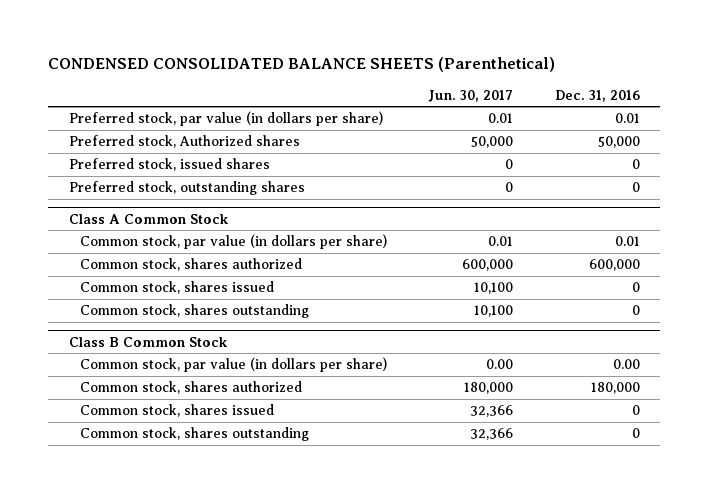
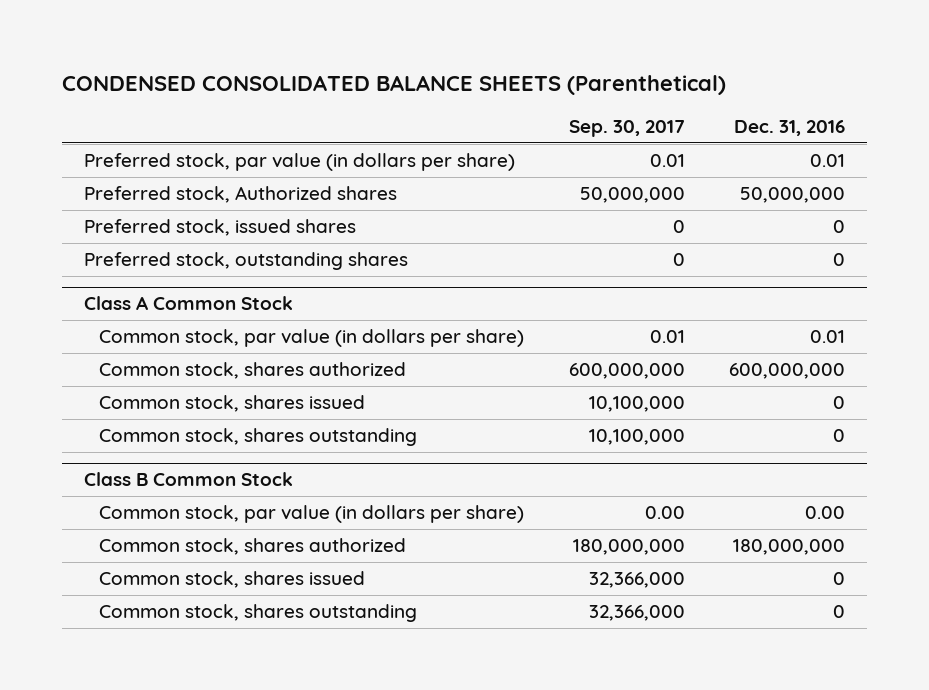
- | Jun. 30, 2017 | Dec. 31, 2016
+ | Sep. 30, 2017 | Dec. 31, 2016
- Preferred stock, Authorized shares | 50,000 | 50,000
+ Preferred stock, Authorized shares | 50,000,000 | 50,000,000
@ Class A Common Stock
- Common stock, shares authorized | 600,000 | 600,000
+ Common stock, shares authorized | 600,000,000 | 600,000,000
@ Class B Common Stock
- Common stock, shares authorized | 180,000 | 180,000
+ Common stock, shares authorized | 180,000,000 | 180,000,000

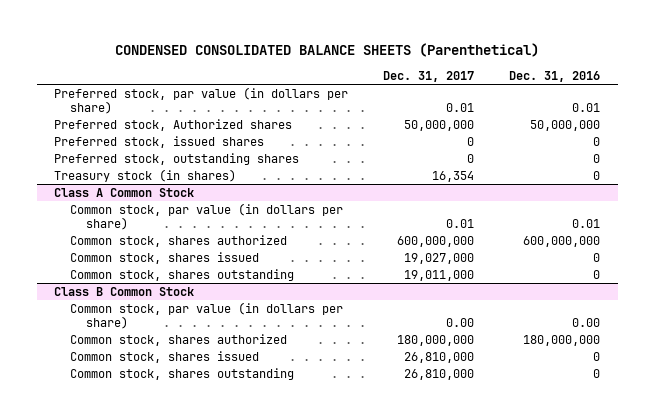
- | Sep. 30, 2017 | Dec. 31, 2016
+ | Dec. 31, 2017 | Dec. 31, 2016
+ Treasury stock (in shares) | 16,354 | 0

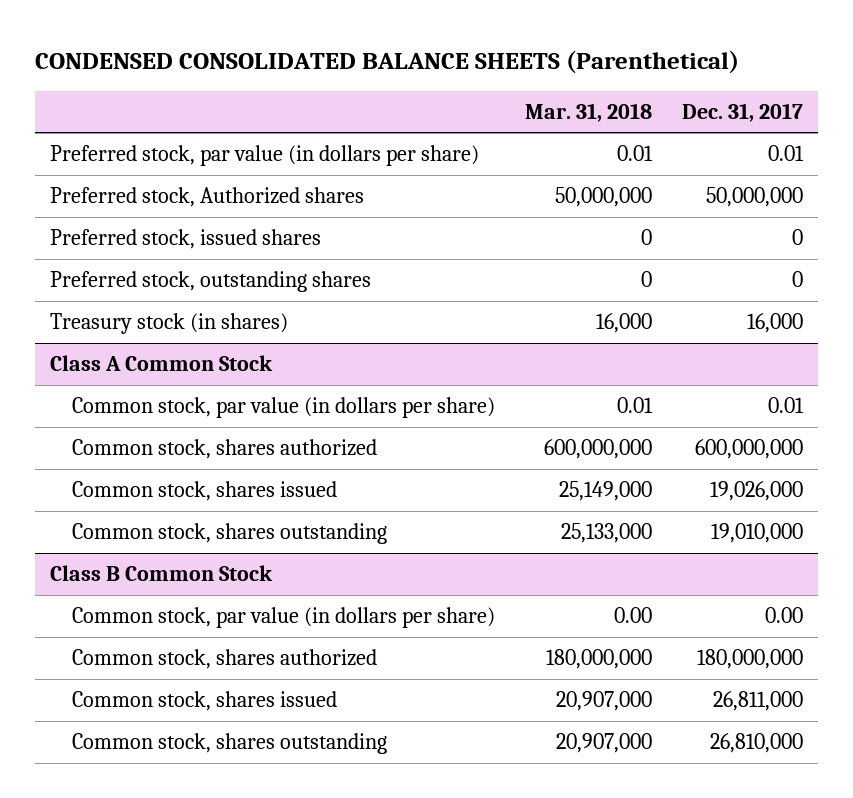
- | Dec. 31, 2017 | Dec. 31, 2016
+ | Mar. 31, 2018 | Dec. 31, 2017
- Treasury stock (in shares) | 16,354 | 0
+ Treasury stock (in shares) | 16,000 | 16,000
@ Class A Common Stock
- Common stock, shares issued | 19,027,000 | 0
- Common stock, shares outstanding | 19,011,000 | 0
+ Common stock, shares issued | 25,149,000 | 19,026,000
+ Common stock, shares outstanding | 25,133,000 | 19,010,000
@ Class B Common Stock
- Common stock, shares issued | 26,810,000 | 0
+ Common stock, shares issued | 20,907,000 | 26,811,000

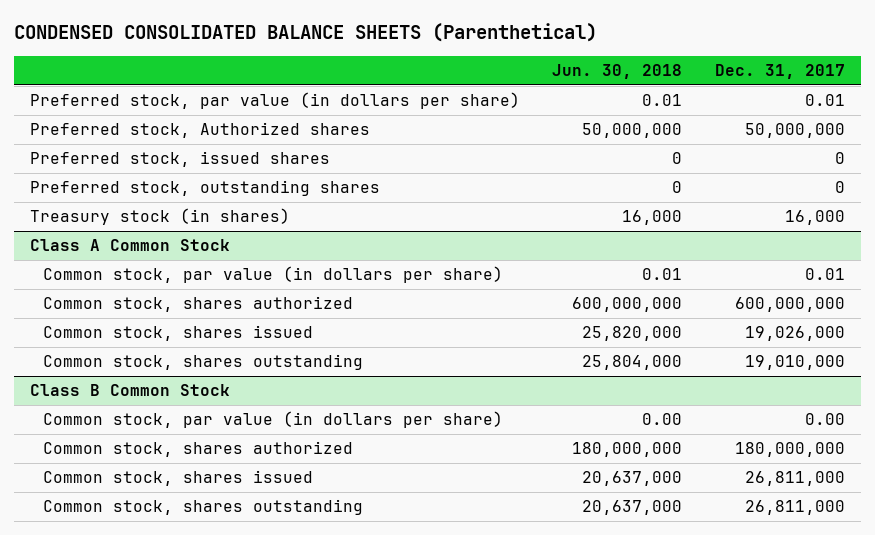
- | Mar. 31, 2018 | Dec. 31, 2017
+ | Jun. 30, 2018 | Dec. 31, 2017
@ Class B Common Stock
- Common stock, shares outstanding | 20,907,000 | 26,810,000
+ Common stock, shares outstanding | 20,637,000 | 26,811,000

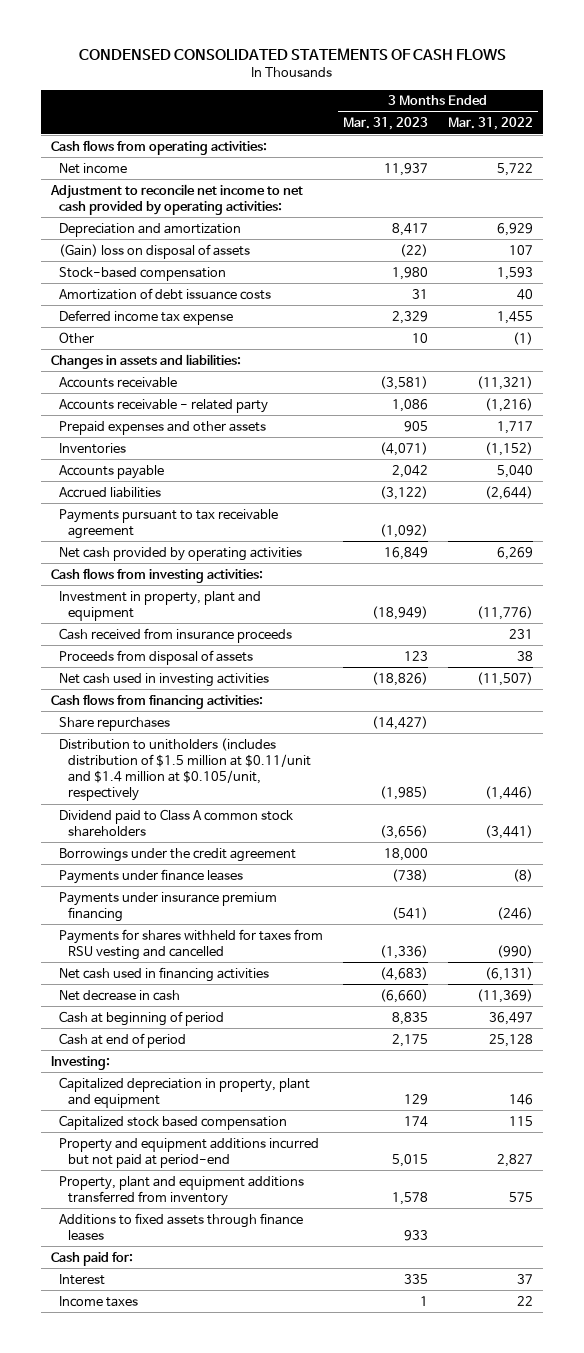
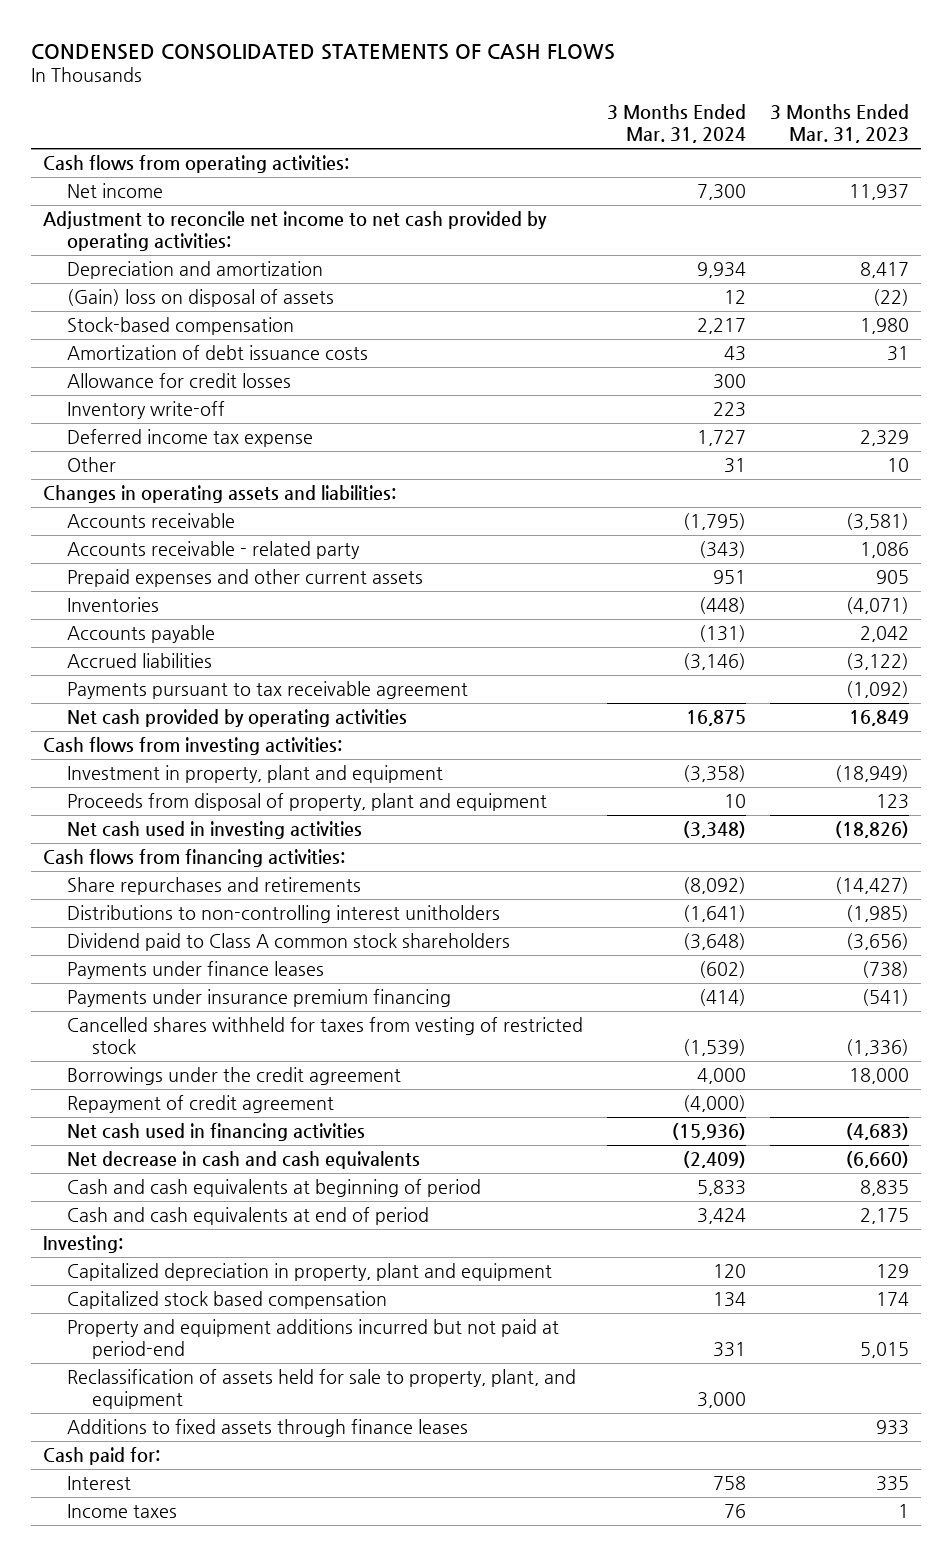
- | 3 Months Ended Mar. 31, 2023 | 3 Months Ended Mar. 31, 2022
+ | 3 Months Ended Mar. 31, 2024 | 3 Months Ended Mar. 31, 2023
+ Allowance for credit losses | 300 |
+ Inventory write-off | 223 |
- Changes in assets and liabilities:
+ Changes in operating assets and liabilities:
- Prepaid expenses and other assets | 905 | 1,717
+ Prepaid expenses and other current assets | 951 | 905
- Cash received from insurance proceeds | | 231
- Proceeds from disposal of assets | 123 | 38
+ Proceeds from disposal of property, plant and equipment | 10 | 123
- Share repurchases | (14,427) |
- Distribution to unitholders (includes distribution of $1.5 million at $0.11/unit and $1.4 million at $0.105/unit, respectively | (1,985) | (1,446)
+ Share repurchases and retirements | (8,092) | (14,427)
+ Distributions to non-controlling interest unitholders | (1,641) | (1,985)
- Payments for shares withheld for taxes from RSU vesting and cancelled | (1,336) | (990)
+ Cancelled shares withheld for taxes from vesting of restricted stock | (1,539) | (1,336)
moved down: Borrowings under the credit agreement | 4,000 | 18,000
+ Repayment of credit agreement | (4,000) |
- Net decrease in cash | (6,660) | (11,369)
- Cash at beginning of period | 8,835 | 36,497
- Cash at end of period | 2,175 | 25,128
+ Net decrease in cash and cash equivalents | (2,409) | (6,660)
+ Cash and cash equivalents at beginning of period | 5,833 | 8,835
+ Cash and cash equivalents at end of period | 3,424 | 2,175
- Property, plant and equipment additions transferred from inventory | 1,578 | 575
+ Reclassification of assets held for sale to property, plant, and equipment | 3,000 |

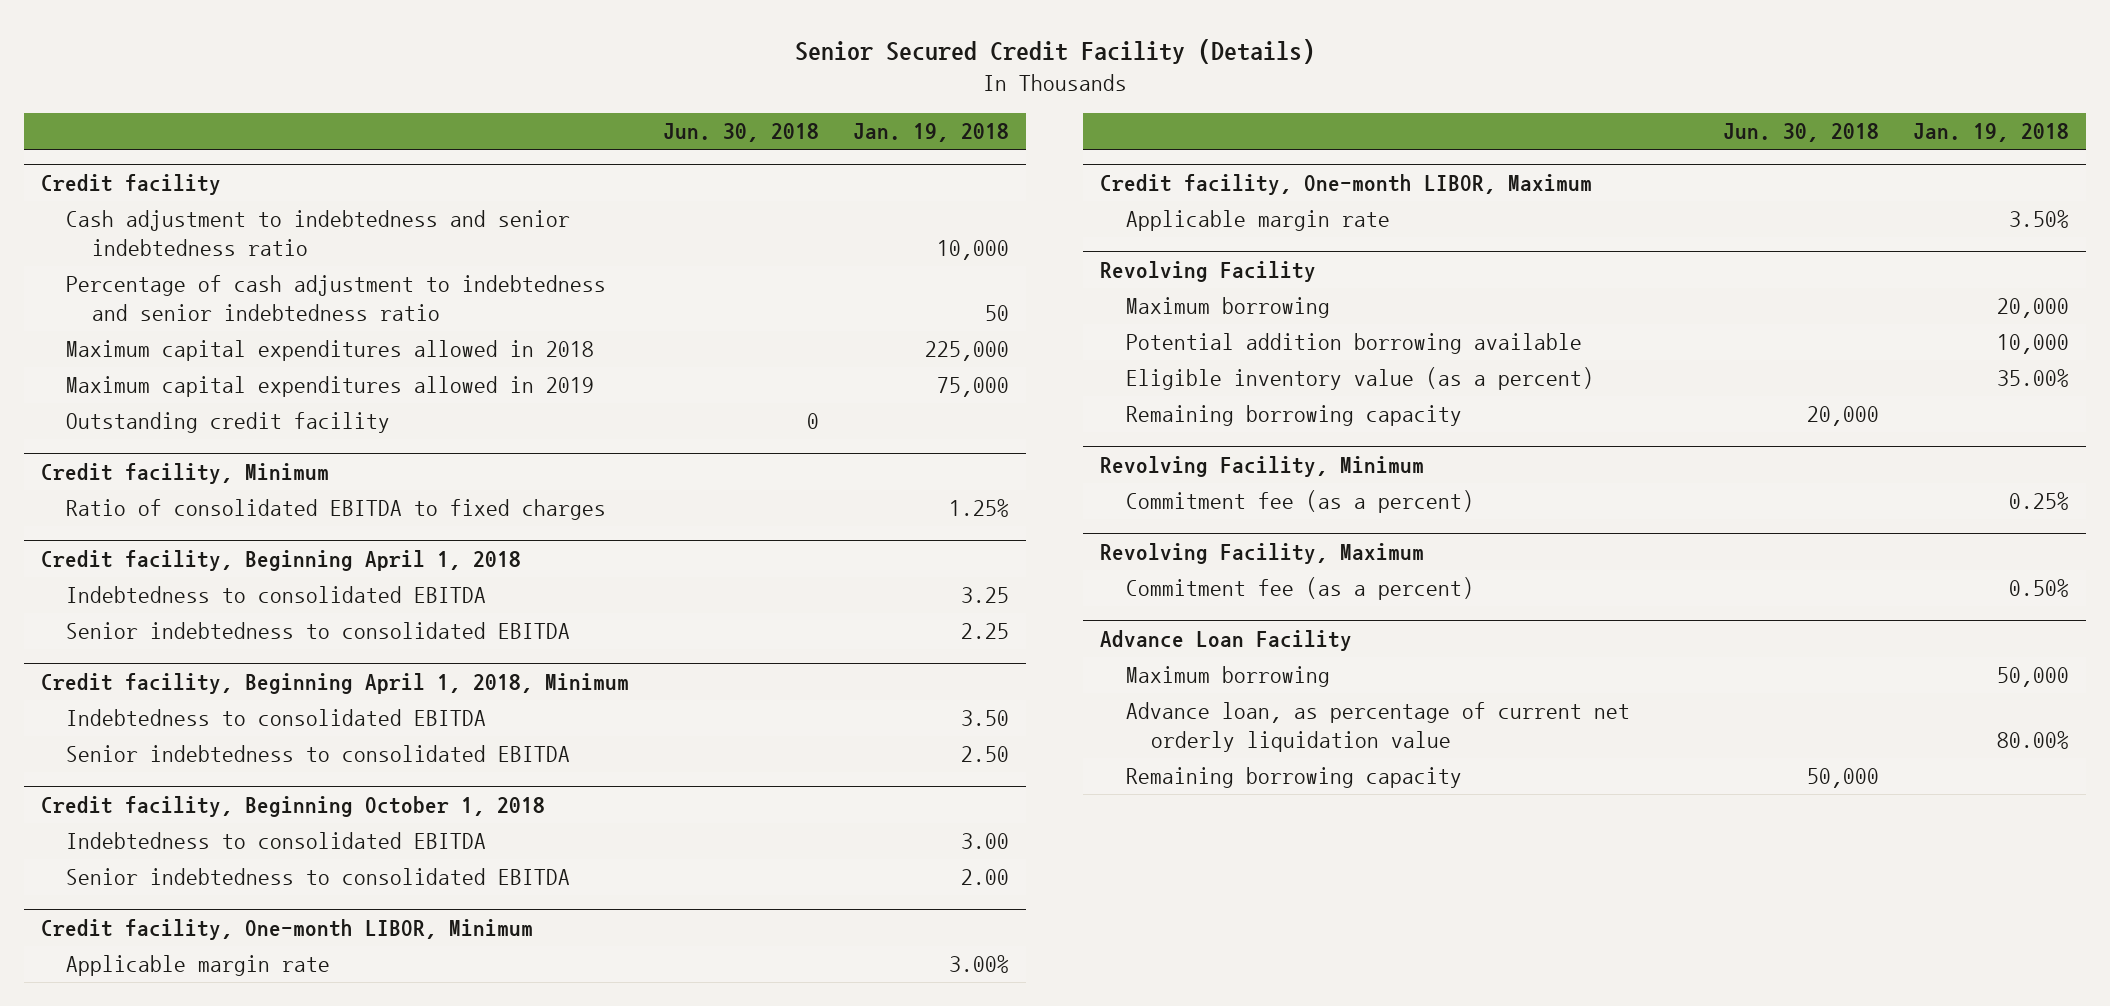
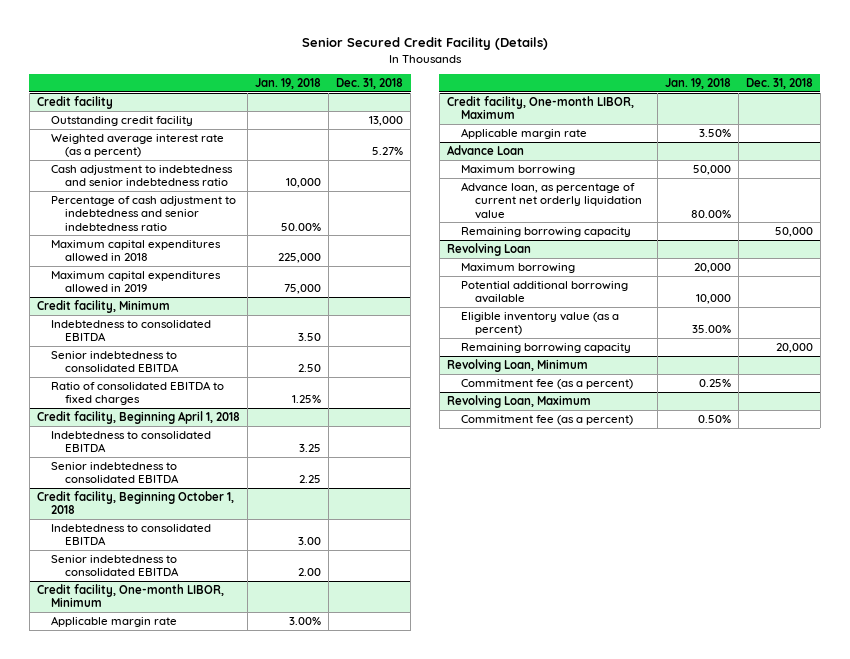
- | Jun. 30, 2018 | Jan. 19, 2018
+ | Jan. 19, 2018 | Dec. 31, 2018
@ Credit facility
moved up: Outstanding credit facility | | 13,000
+ Weighted average interest rate (as a percent) | | 5.27%
- Percentage of cash adjustment to indebtedness and senior indebtedness ratio | | 50
+ Percentage of cash adjustment to indebtedness and senior indebtedness ratio | 50.00% |
@ Credit facility, Minimum
+ Indebtedness to consolidated EBITDA | 3.50 |
+ Senior indebtedness to consolidated EBITDA | 2.50 |
- Credit facility, Beginning April 1, 2018, Minimum
- Indebtedness to consolidated EBITDA | | 3.50
- Senior indebtedness to consolidated EBITDA | | 2.50
- Revolving Facility
+ Advance Loan
+ Maximum borrowing | 50,000 |
+ Advance loan, as percentage of current net orderly liquidation value | 80.00% |
+ Remaining borrowing capacity | | 50,000
+ Revolving Loan
- Potential addition borrowing available | | 10,000
+ Potential additional borrowing available | 10,000 |
- Revolving Facility, Minimum
+ Revolving Loan, Minimum
- Revolving Facility, Maximum
+ Revolving Loan, Maximum
- Advance Loan Facility
- Maximum borrowing | | 50,000
- Advance loan, as percentage of current net orderly liquidation value | | 80.00%
- Remaining borrowing capacity | 50,000 |

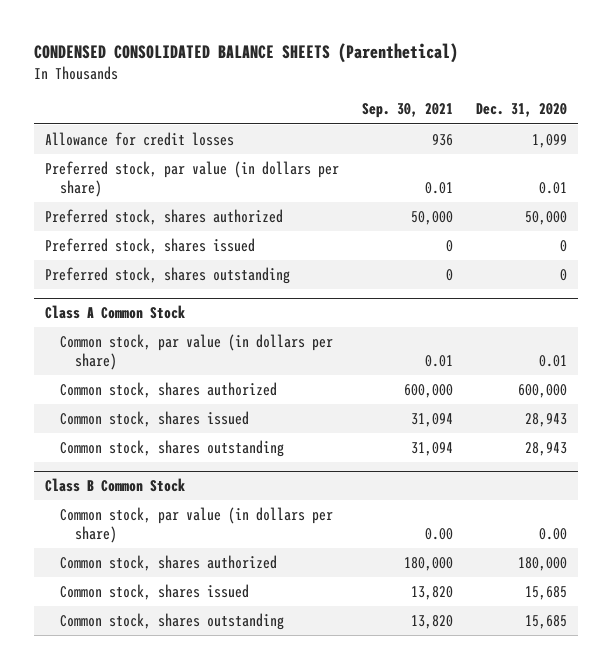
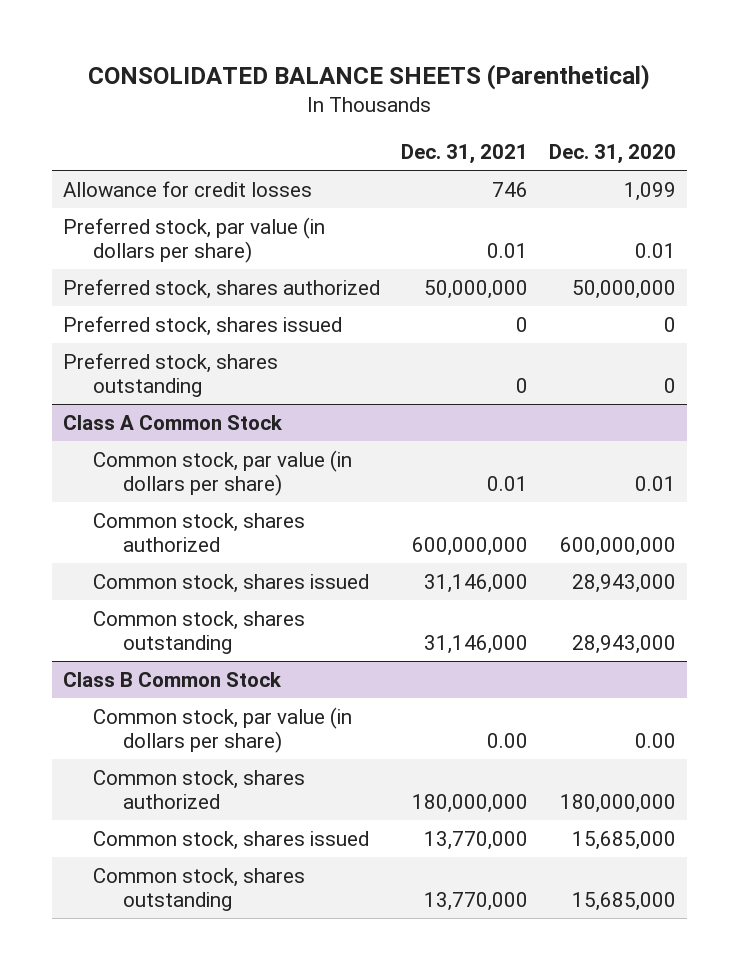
- CONDENSED CONSOLIDATED BALANCE SHEETS (Parenthetical)
+ CONSOLIDATED BALANCE SHEETS (Parenthetical)
- | Sep. 30, 2021 | Dec. 31, 2020
+ | Dec. 31, 2021 | Dec. 31, 2020
- Preferred stock, shares authorized | 50,000 | 50,000
+ Preferred stock, shares authorized | 50,000,000 | 50,000,000
@ Class A Common Stock
- Common stock, shares authorized | 600,000 | 600,000
- Common stock, shares issued | 31,094 | 28,943
- Common stock, shares outstanding | 31,094 | 28,943
+ Common stock, shares authorized | 600,000,000 | 600,000,000
+ Common stock, shares issued | 31,146,000 | 28,943,000
+ Common stock, shares outstanding | 31,146,000 | 28,943,000
@ Class B Common Stock
- Common stock, shares authorized | 180,000 | 180,000
- Common stock, shares issued | 13,820 | 15,685
- Common stock, shares outstanding | 13,820 | 15,685
+ Common stock, shares authorized | 180,000,000 | 180,000,000
+ Common stock, shares issued | 13,770,000 | 15,685,000
+ Common stock, shares outstanding | 13,770,000 | 15,685,000

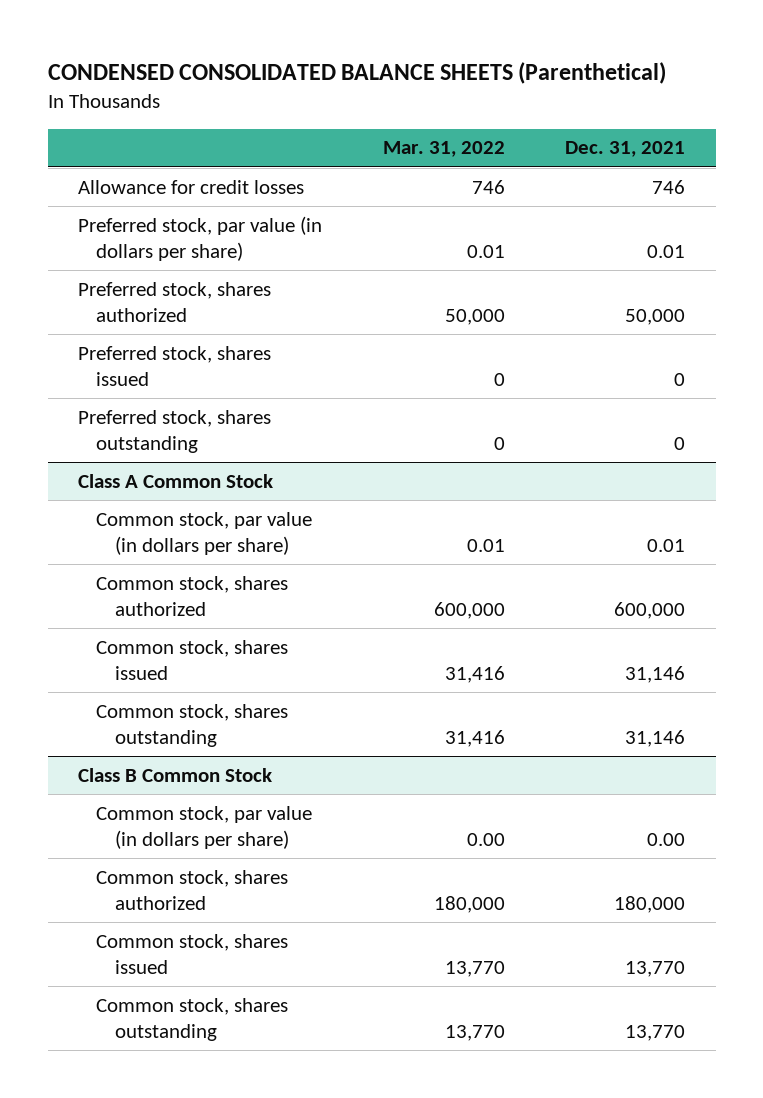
- CONSOLIDATED BALANCE SHEETS (Parenthetical)
+ CONDENSED CONSOLIDATED BALANCE SHEETS (Parenthetical)
- | Dec. 31, 2021 | Dec. 31, 2020
+ | Mar. 31, 2022 | Dec. 31, 2021
- Preferred stock, shares authorized | 50,000,000 | 50,000,000
+ Preferred stock, shares authorized | 50,000 | 50,000
@ Class A Common Stock
- Common stock, shares authorized | 600,000,000 | 600,000,000
- Common stock, shares issued | 31,146,000 | 28,943,000
- Common stock, shares outstanding | 31,146,000 | 28,943,000
+ Common stock, shares authorized | 600,000 | 600,000
+ Common stock, shares issued | 31,416 | 31,146
+ Common stock, shares outstanding | 31,416 | 31,146
@ Class B Common Stock
- Common stock, shares authorized | 180,000,000 | 180,000,000
- Common stock, shares issued | 13,770,000 | 15,685,000
- Common stock, shares outstanding | 13,770,000 | 15,685,000
+ Common stock, shares authorized | 180,000 | 180,000
+ Common stock, shares issued | 13,770 | 13,770
+ Common stock, shares outstanding | 13,770 | 13,770

